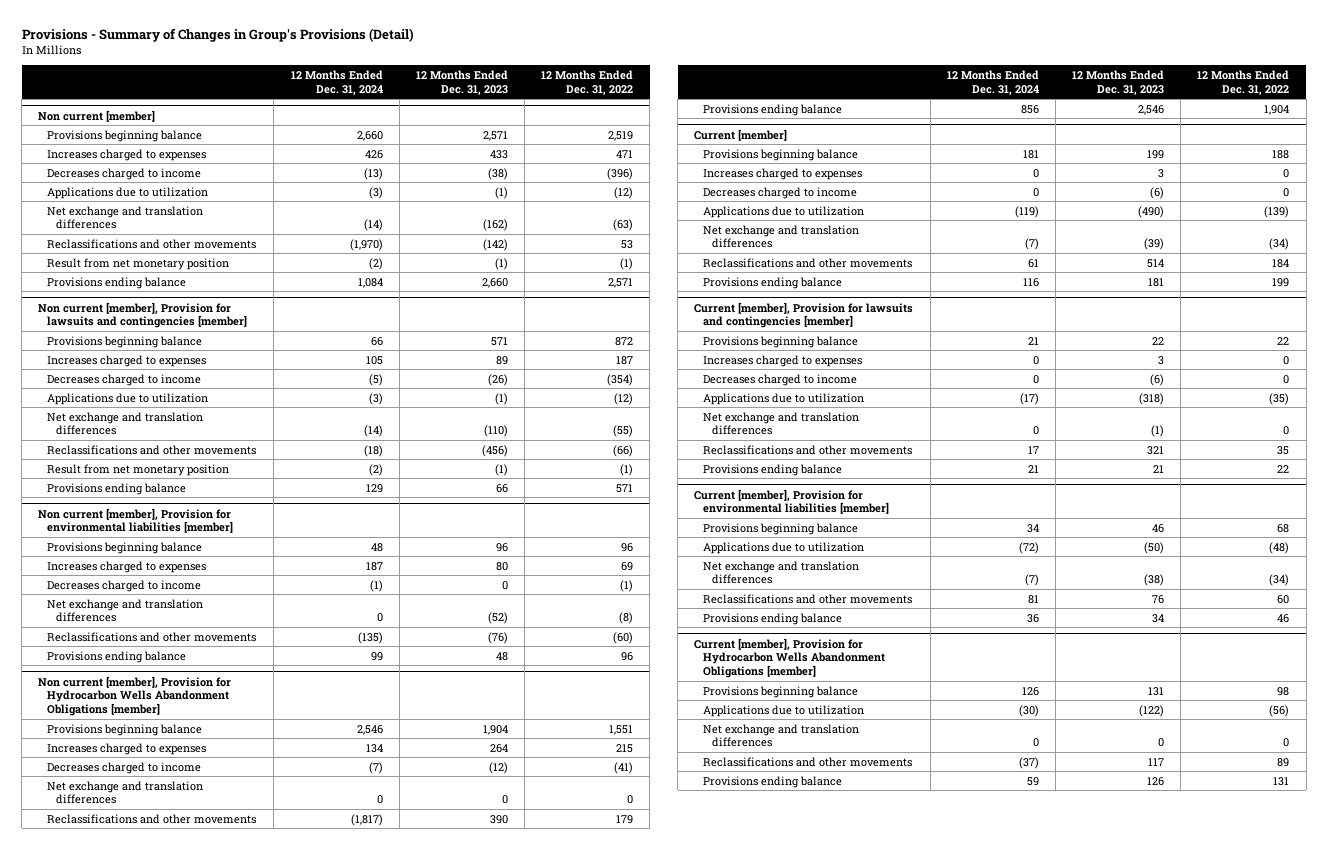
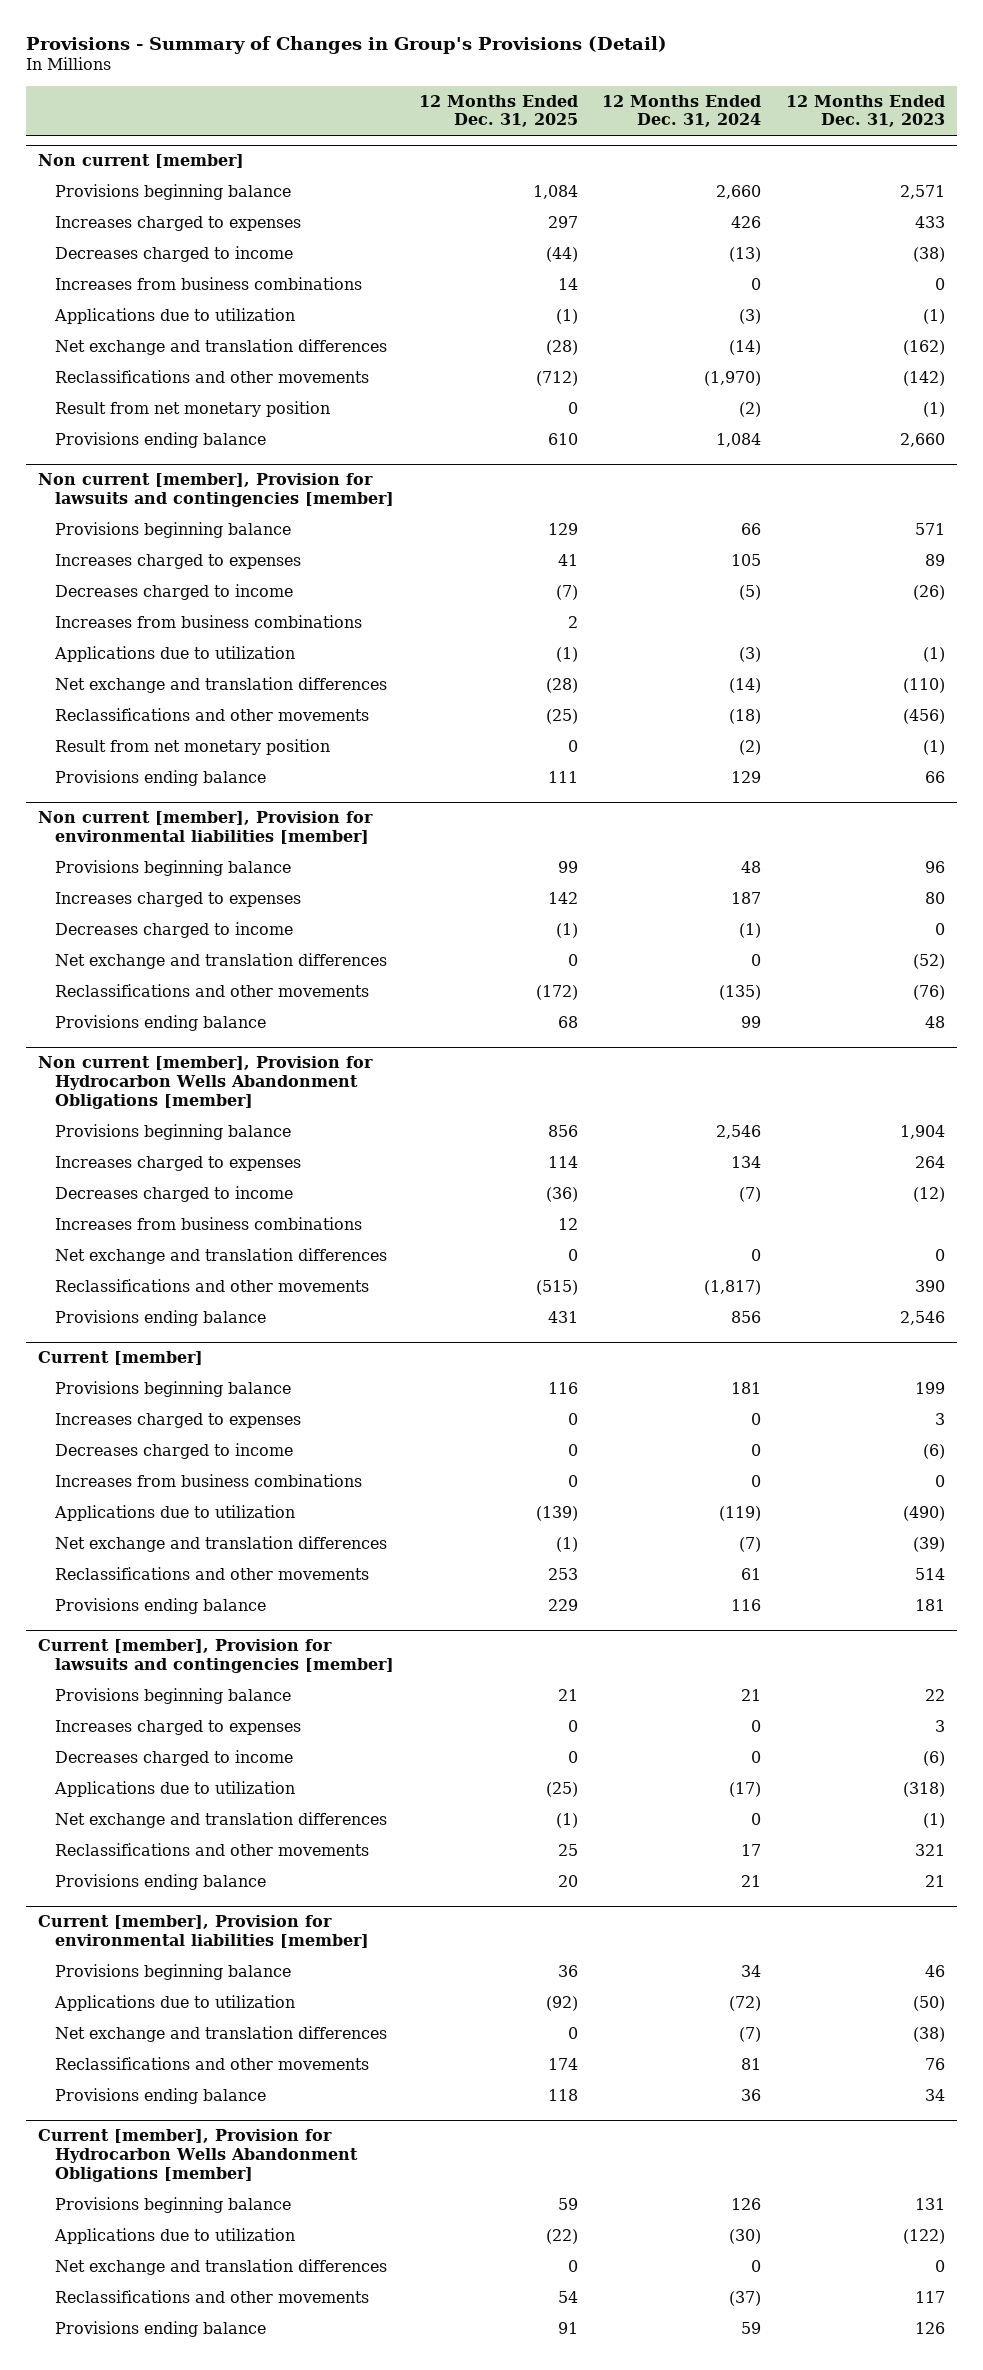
- | 12 Months Ended Dec. 31, 2024 | 12 Months Ended Dec. 31, 2023 | 12 Months Ended Dec. 31, 2022
+ | 12 Months Ended Dec. 31, 2025 | 12 Months Ended Dec. 31, 2024 | 12 Months Ended Dec. 31, 2023
@ Non current [member]
+ Increases from business combinations | 14 | 0 | 0
@ Non current [member], Provision for lawsuits and contingencies [member]
+ Increases from business combinations | 2 | |
@ Non current [member], Provision for Hydrocarbon Wells Abandonment Obligations [member]
+ Increases from business combinations | 12 | |
@ Current [member]
+ Increases from business combinations | 0 | 0 | 0

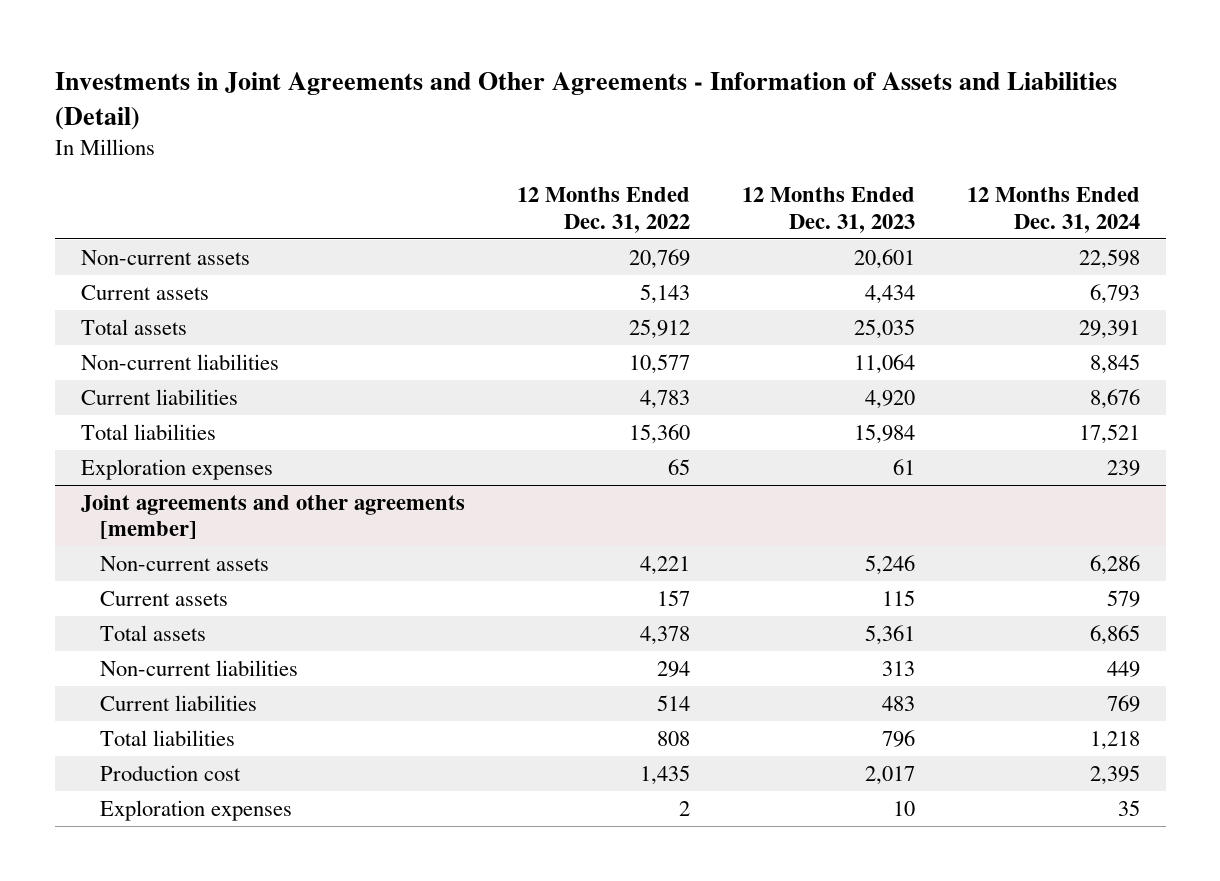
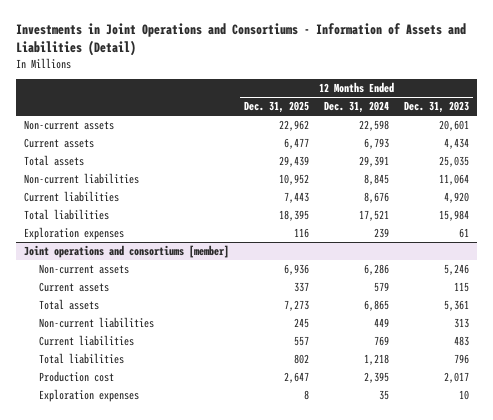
- Investments in Joint Agreements and Other Agreements - Information of Assets and Liabilities (Detail)
+ Investments in Joint Operations and Consortiums - Information of Assets and Liabilities (Detail)
- | 12 Months Ended Dec. 31, 2022 | 12 Months Ended Dec. 31, 2023 | 12 Months Ended Dec. 31, 2024
+ | 12 Months Ended Dec. 31, 2025 | 12 Months Ended Dec. 31, 2024 | 12 Months Ended Dec. 31, 2023
- Joint agreements and other agreements [member]
+ Joint operations and consortiums [member]

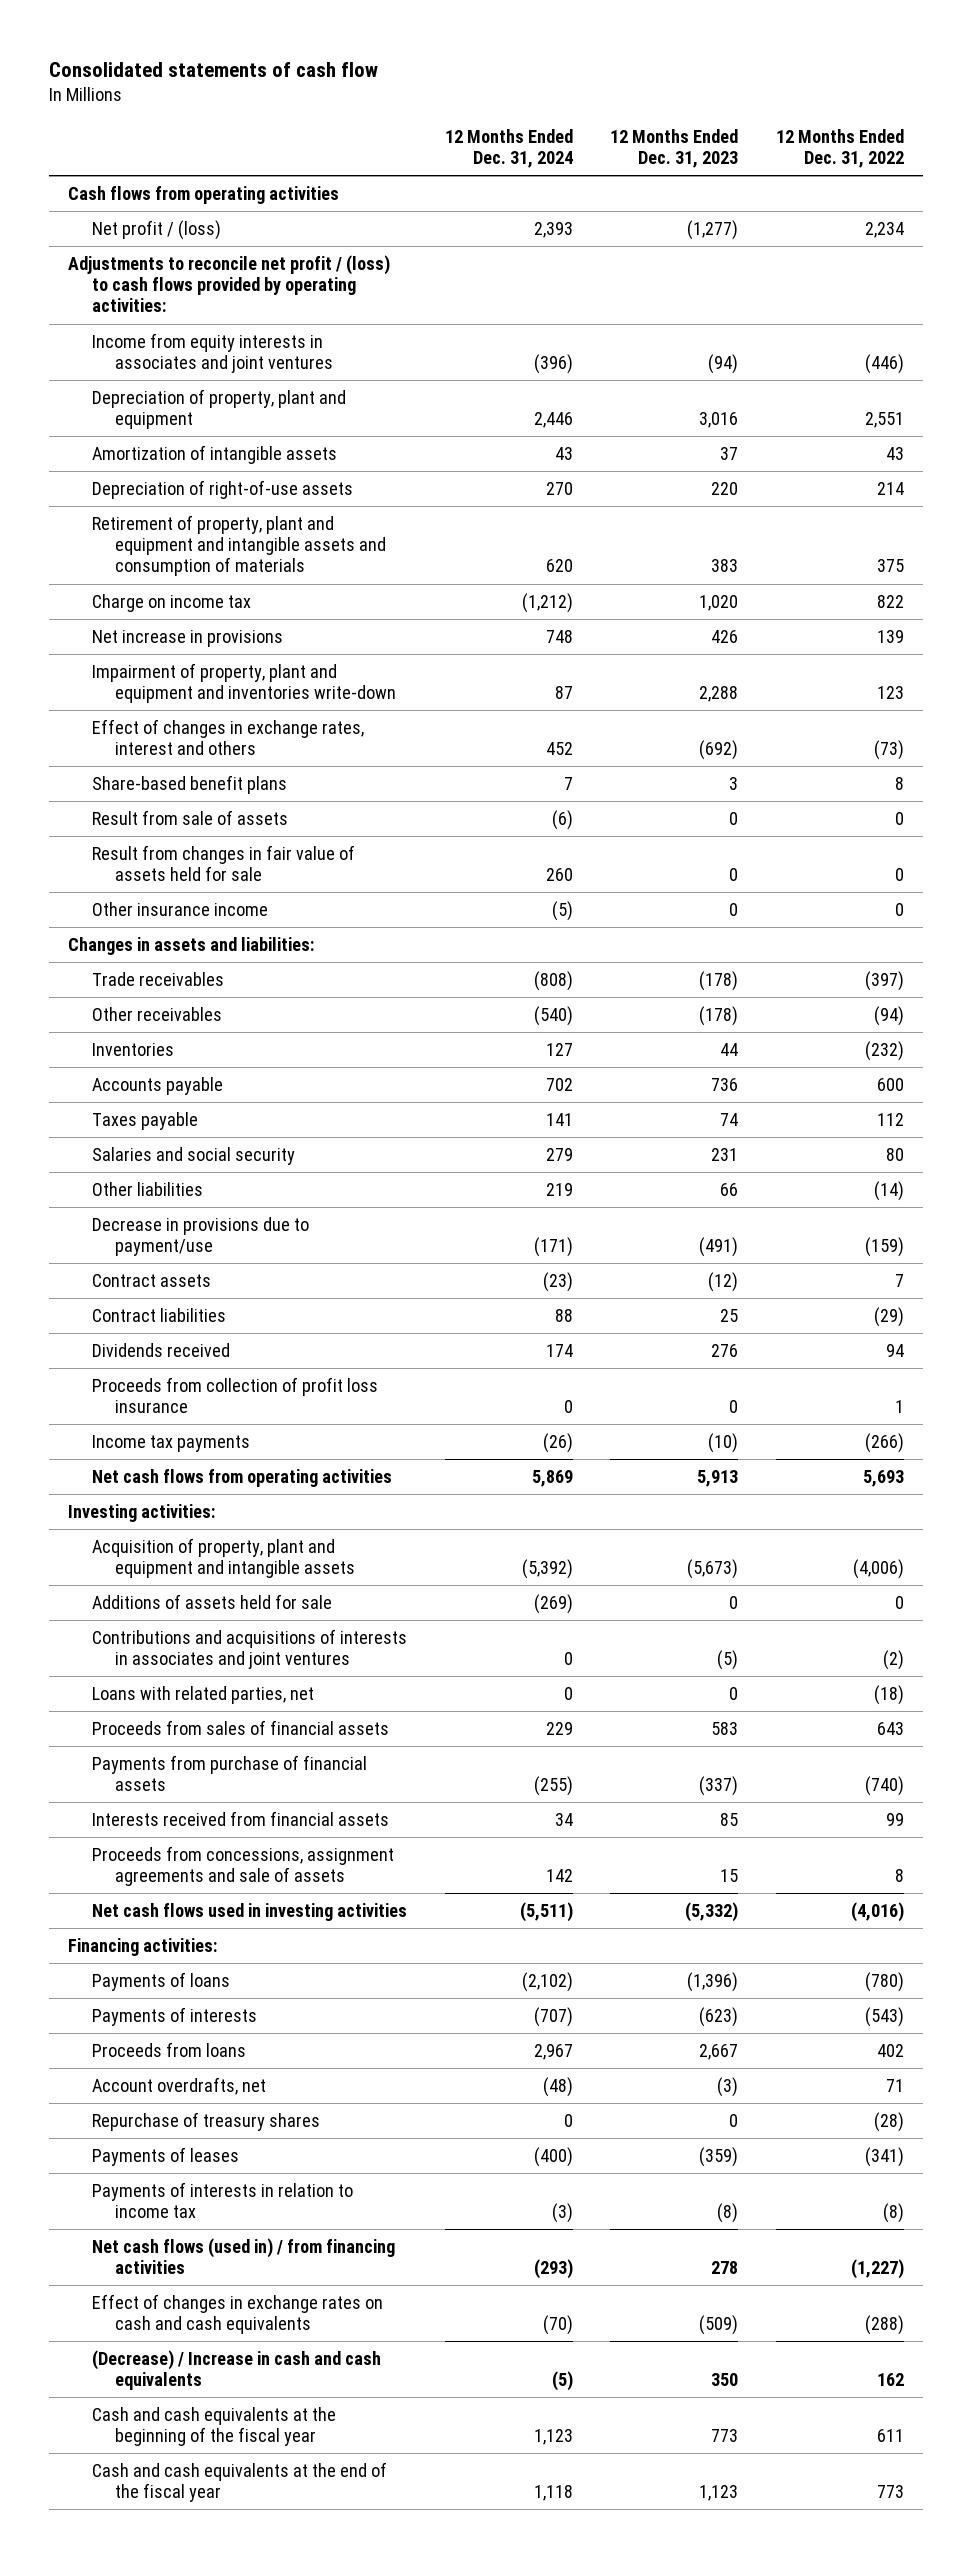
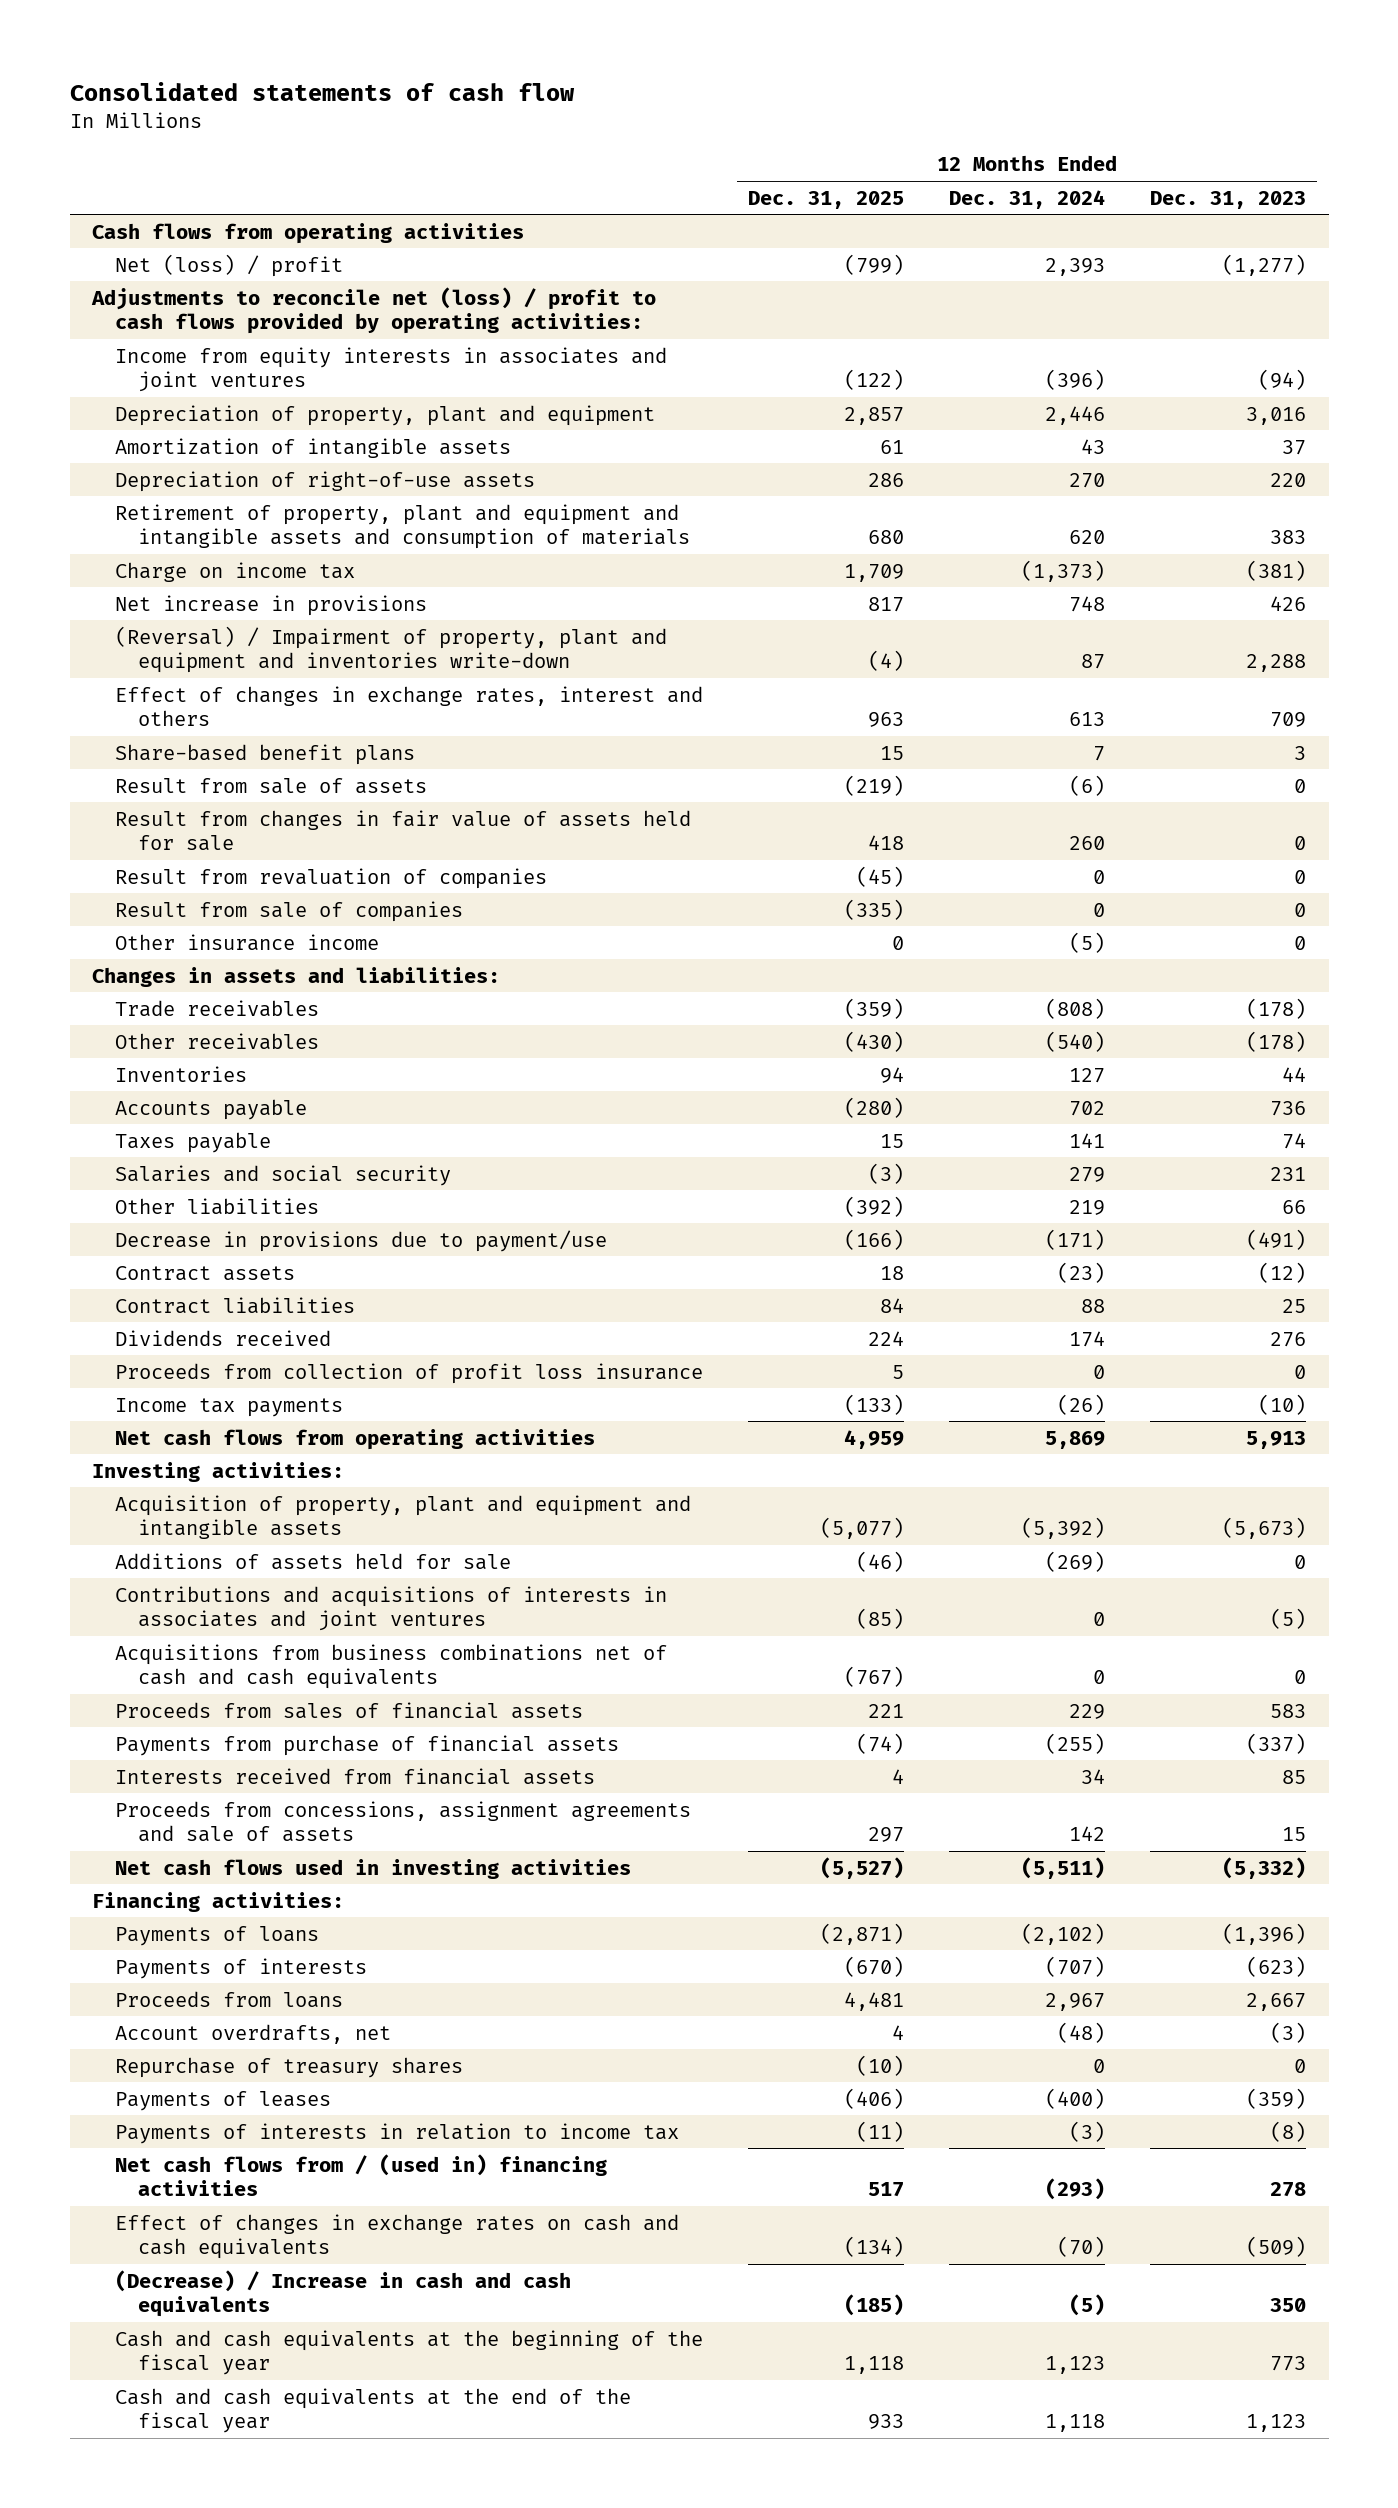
- | 12 Months Ended Dec. 31, 2024 | 12 Months Ended Dec. 31, 2023 | 12 Months Ended Dec. 31, 2022
+ | 12 Months Ended Dec. 31, 2025 | 12 Months Ended Dec. 31, 2024 | 12 Months Ended Dec. 31, 2023
- Net profit / (loss) | 2,393 | (1,277) | 2,234
- Adjustments to reconcile net profit / (loss) to cash flows provided by operating activities:
+ Net (loss) / profit | (799) | 2,393 | (1,277)
+ Adjustments to reconcile net (loss) / profit to cash flows provided by operating activities:
- Charge on income tax | (1,212) | 1,020 | 822
+ Charge on income tax | 1,709 | (1,373) | (381)
- Impairment of property, plant and equipment and inventories write-down | 87 | 2,288 | 123
- Effect of changes in exchange rates, interest and others | 452 | (692) | (73)
+ (Reversal) / Impairment of property, plant and equipment and inventories write-down | (4) | 87 | 2,288
+ Effect of changes in exchange rates, interest and others | 963 | 613 | 709
+ Result from revaluation of companies | (45) | 0 | 0
+ Result from sale of companies | (335) | 0 | 0
- Loans with related parties, net | 0 | 0 | (18)
+ Acquisitions from business combinations net of cash and cash equivalents | (767) | 0 | 0
- Net cash flows (used in) / from financing activities | (293) | 278 | (1,227)
+ Net cash flows from / (used in) financing activities | 517 | (293) | 278

